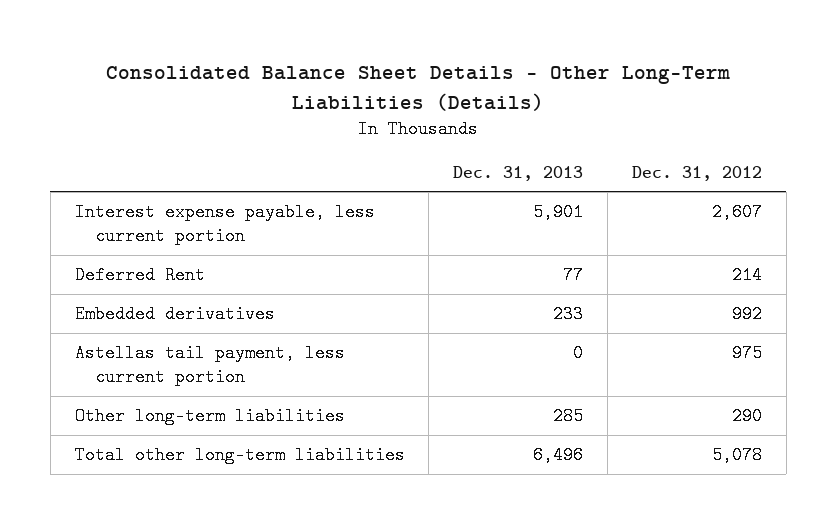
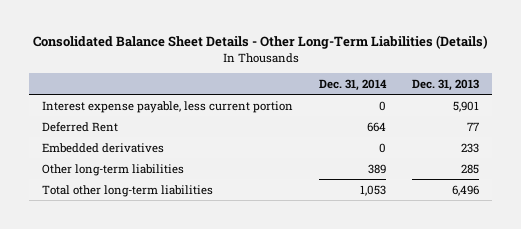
- | Dec. 31, 2013 | Dec. 31, 2012
+ | Dec. 31, 2014 | Dec. 31, 2013
- Astellas tail payment, less current portion | 0 | 975

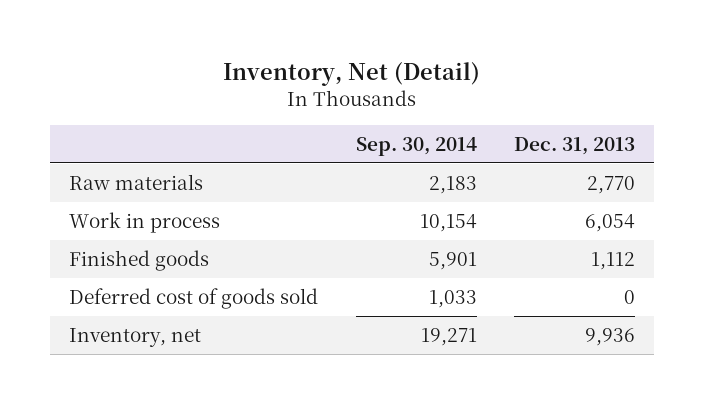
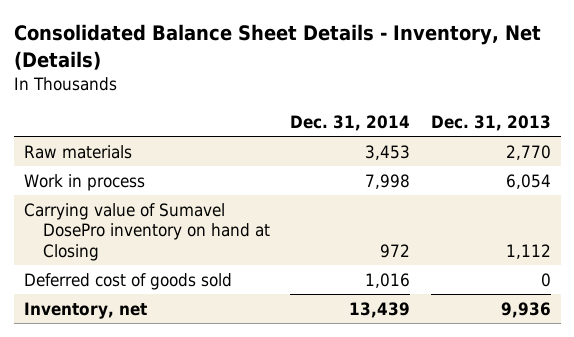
- Inventory, Net (Detail)
+ Consolidated Balance Sheet Details - Inventory, Net (Details)
- | Sep. 30, 2014 | Dec. 31, 2013
+ | Dec. 31, 2014 | Dec. 31, 2013
- Finished goods | 5,901 | 1,112
+ Carrying value of Sumavel DosePro inventory on hand at Closing | 972 | 1,112

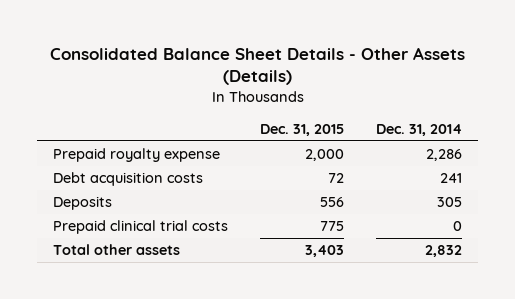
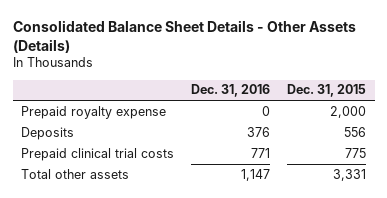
- | Dec. 31, 2015 | Dec. 31, 2014
+ | Dec. 31, 2016 | Dec. 31, 2015
- Debt acquisition costs | 72 | 241
- Total other assets | 3,403 | 2,832
+ Total other assets | 1,147 | 3,331

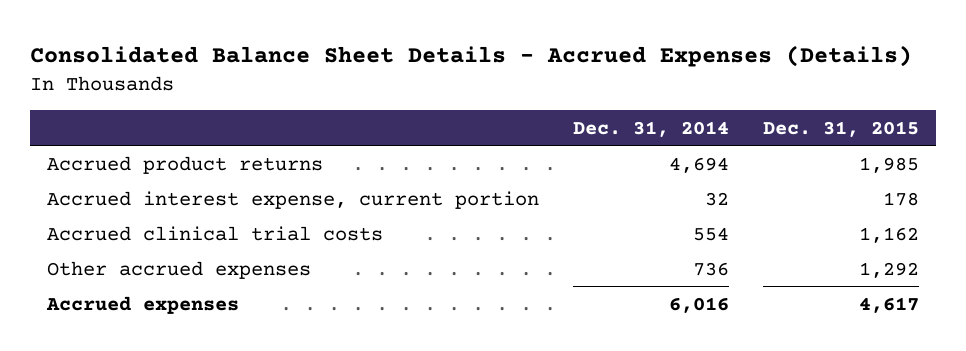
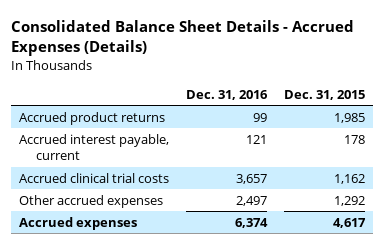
- | Dec. 31, 2014 | Dec. 31, 2015
+ | Dec. 31, 2016 | Dec. 31, 2015
- Accrued interest expense, current portion | 32 | 178
+ Accrued interest payable, current | 121 | 178

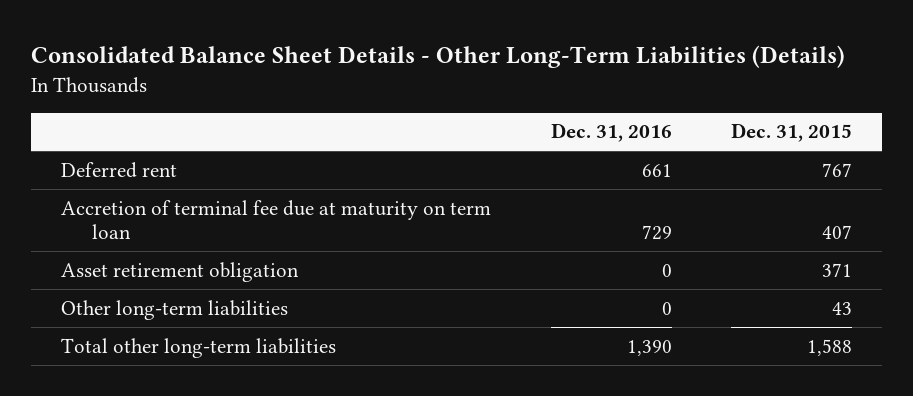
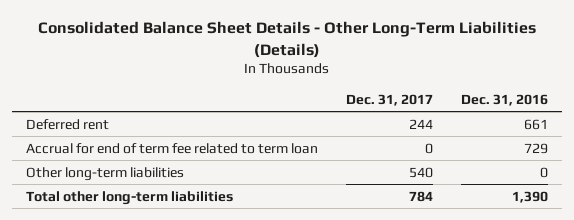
- | Dec. 31, 2016 | Dec. 31, 2015
+ | Dec. 31, 2017 | Dec. 31, 2016
- Accretion of terminal fee due at maturity on term loan | 729 | 407
- Asset retirement obligation | 0 | 371
+ Accrual for end of term fee related to term loan | 0 | 729

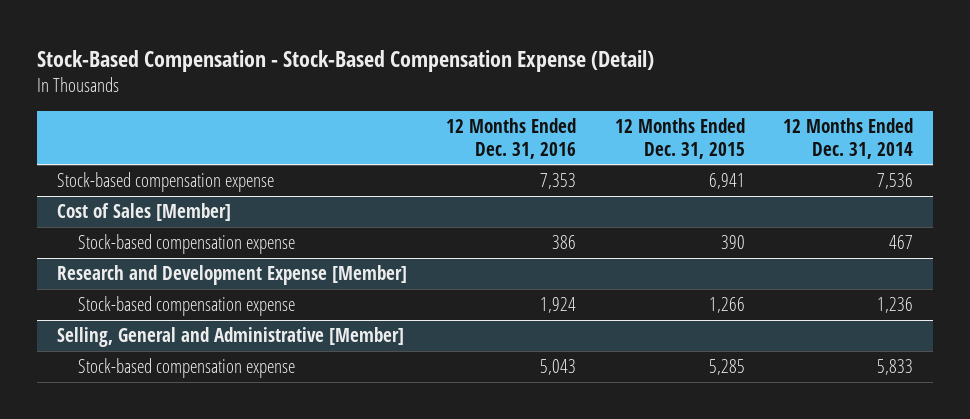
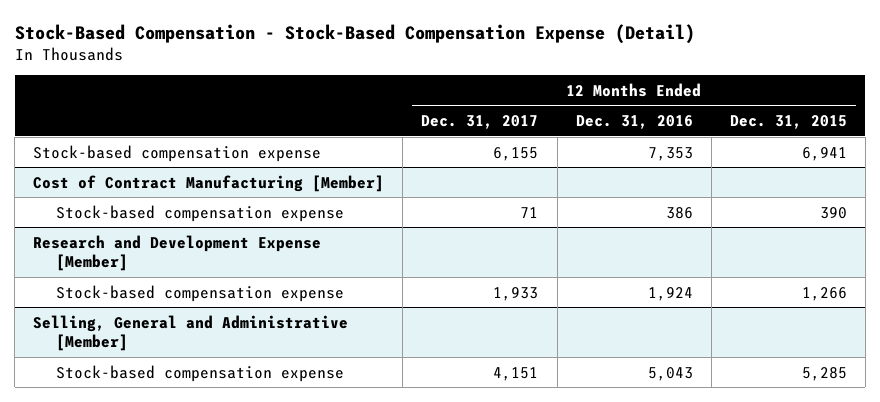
- | 12 Months Ended Dec. 31, 2016 | 12 Months Ended Dec. 31, 2015 | 12 Months Ended Dec. 31, 2014
+ | 12 Months Ended Dec. 31, 2017 | 12 Months Ended Dec. 31, 2016 | 12 Months Ended Dec. 31, 2015
- Cost of Sales [Member]
+ Cost of Contract Manufacturing [Member]

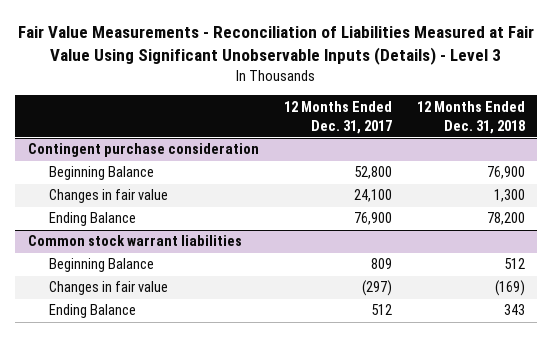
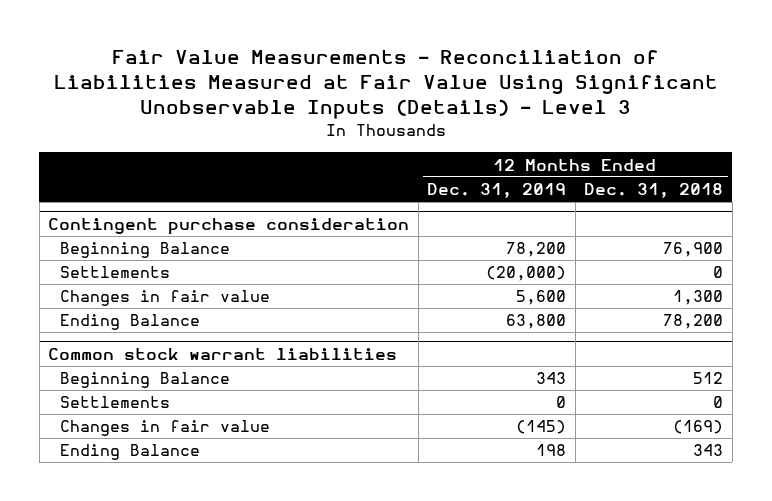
- | 12 Months Ended Dec. 31, 2017 | 12 Months Ended Dec. 31, 2018
+ | 12 Months Ended Dec. 31, 2019 | 12 Months Ended Dec. 31, 2018
@ Contingent purchase consideration
+ Settlements | (20,000) | 0
@ Common stock warrant liabilities
+ Settlements | 0 | 0

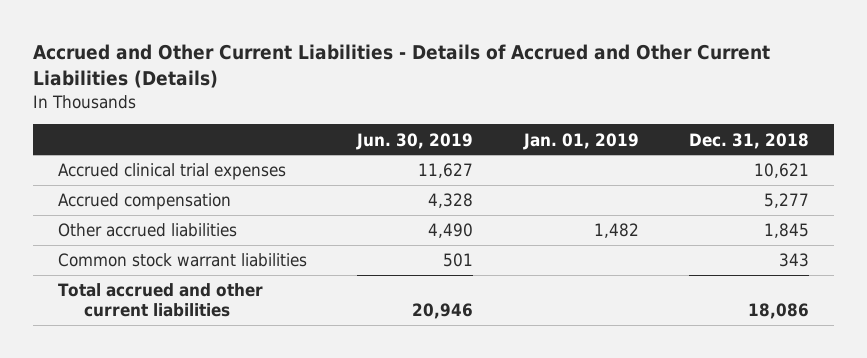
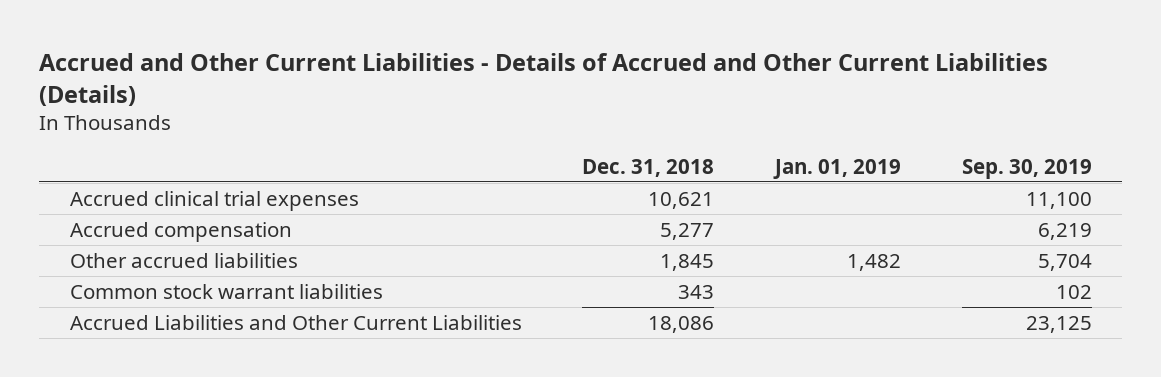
- | Jun. 30, 2019 | Jan. 01, 2019 | Dec. 31, 2018
+ | Dec. 31, 2018 | Jan. 01, 2019 | Sep. 30, 2019
- Total accrued and other current liabilities | 20,946 | | 18,086
+ Accrued Liabilities and Other Current Liabilities | 18,086 | | 23,125

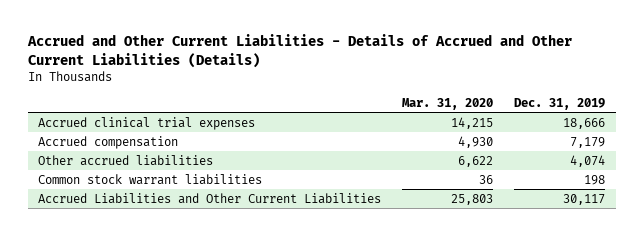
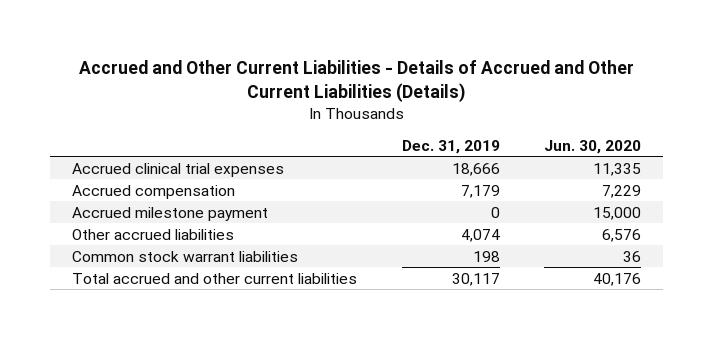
- | Mar. 31, 2020 | Dec. 31, 2019
+ | Dec. 31, 2019 | Jun. 30, 2020
+ Accrued milestone payment | 0 | 15,000
- Accrued Liabilities and Other Current Liabilities | 25,803 | 30,117
+ Total accrued and other current liabilities | 30,117 | 40,176

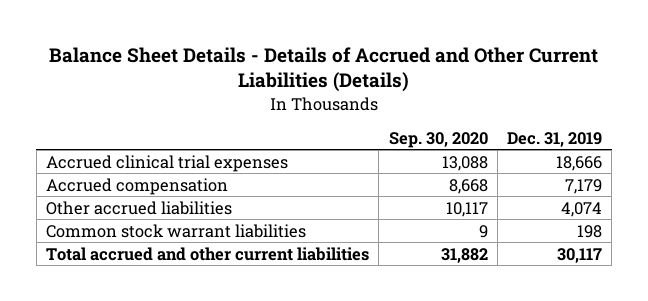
- Accrued and Other Current Liabilities - Details of Accrued and Other Current Liabilities (Details)
+ Balance Sheet Details - Details of Accrued and Other Current Liabilities (Details)
- | Dec. 31, 2019 | Jun. 30, 2020
+ | Sep. 30, 2020 | Dec. 31, 2019
- Accrued milestone payment | 0 | 15,000

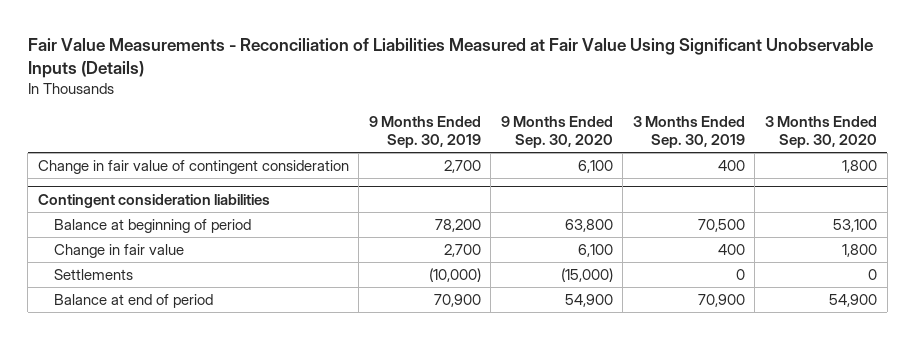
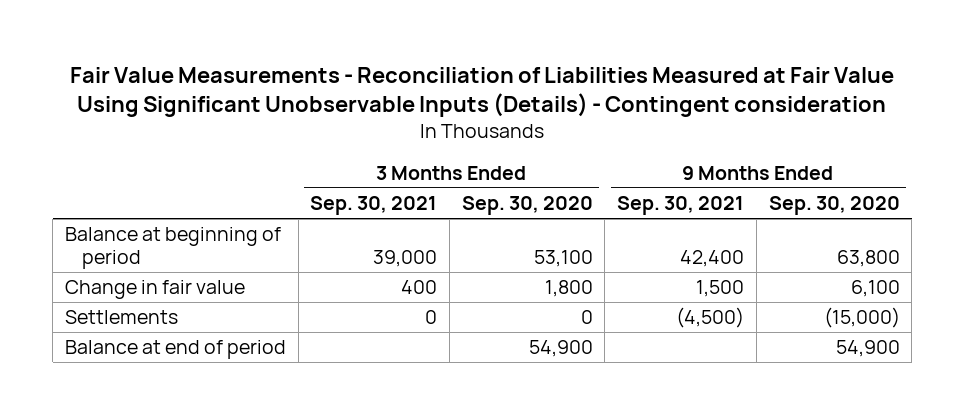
- Fair Value Measurements - Reconciliation of Liabilities Measured at Fair Value Using Significant Unobservable Inputs (Details)
+ Fair Value Measurements - Reconciliation of Liabilities Measured at Fair Value Using Significant Unobservable Inputs (Details) - Contingent consideration
- | 9 Months Ended Sep. 30, 2019 | 9 Months Ended Sep. 30, 2020 | 3 Months Ended Sep. 30, 2019 | 3 Months Ended Sep. 30, 2020
+ | 3 Months Ended Sep. 30, 2021 | 3 Months Ended Sep. 30, 2020 | 9 Months Ended Sep. 30, 2021 | 9 Months Ended Sep. 30, 2020
- Change in fair value of contingent consideration | 2,700 | 6,100 | 400 | 1,800
- Contingent consideration liabilities

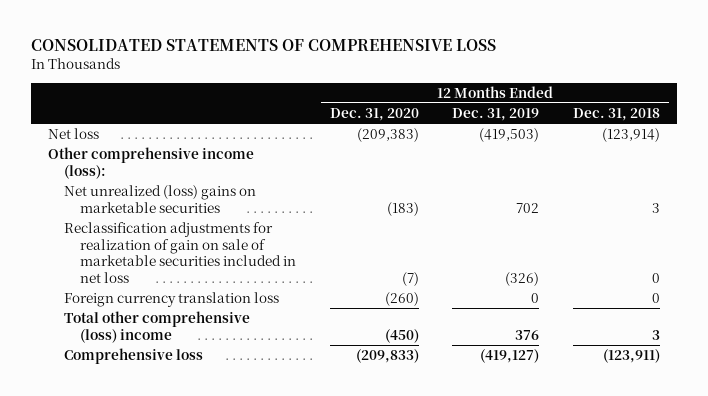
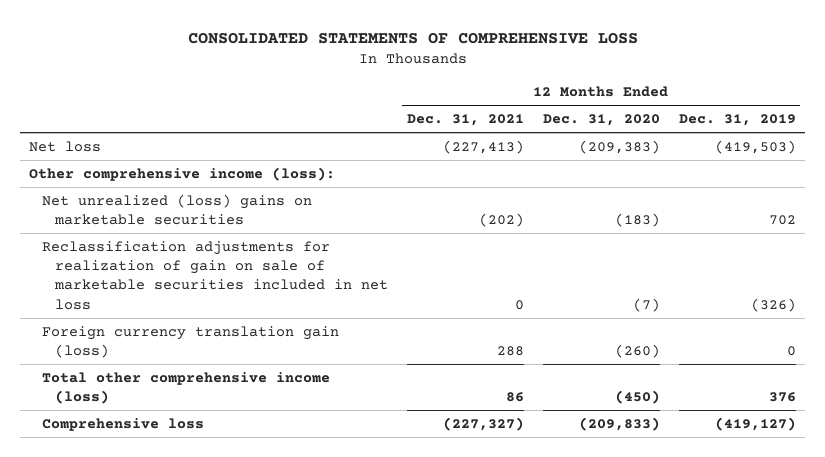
- | 12 Months Ended Dec. 31, 2020 | 12 Months Ended Dec. 31, 2019 | 12 Months Ended Dec. 31, 2018
+ | 12 Months Ended Dec. 31, 2021 | 12 Months Ended Dec. 31, 2020 | 12 Months Ended Dec. 31, 2019
- Foreign currency translation loss | (260) | 0 | 0
- Total other comprehensive (loss) income | (450) | 376 | 3
+ Foreign currency translation gain (loss) | 288 | (260) | 0
+ Total other comprehensive income (loss) | 86 | (450) | 376

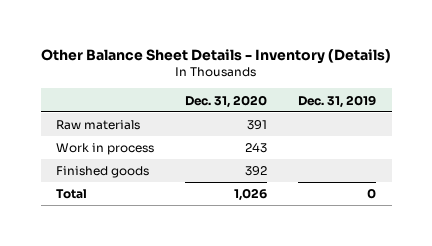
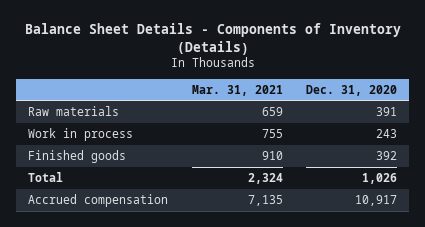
- Other Balance Sheet Details - Inventory (Details)
+ Balance Sheet Details - Components of Inventory (Details)
- | Dec. 31, 2020 | Dec. 31, 2019
+ | Mar. 31, 2021 | Dec. 31, 2020
+ Accrued compensation | 7,135 | 10,917

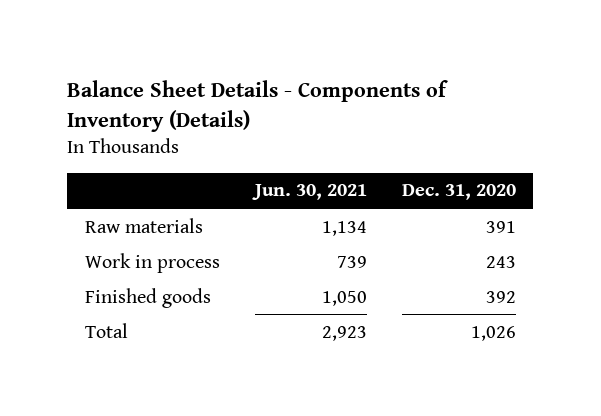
- | Mar. 31, 2021 | Dec. 31, 2020
+ | Jun. 30, 2021 | Dec. 31, 2020
- Accrued compensation | 7,135 | 10,917

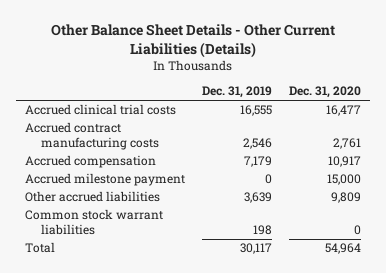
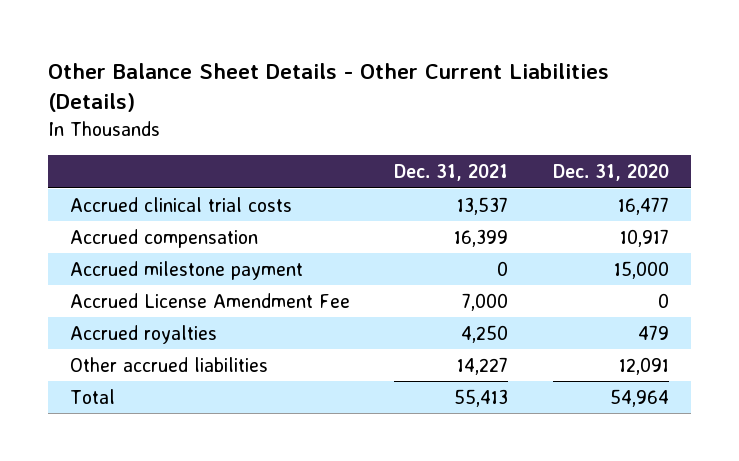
- | Dec. 31, 2019 | Dec. 31, 2020
+ | Dec. 31, 2021 | Dec. 31, 2020
- Accrued contract manufacturing costs | 2,546 | 2,761
- Other accrued liabilities | 3,639 | 9,809
- Common stock warrant liabilities | 198 | 0
+ Accrued License Amendment Fee | 7,000 | 0
+ Accrued royalties | 4,250 | 479
+ Other accrued liabilities | 14,227 | 12,091

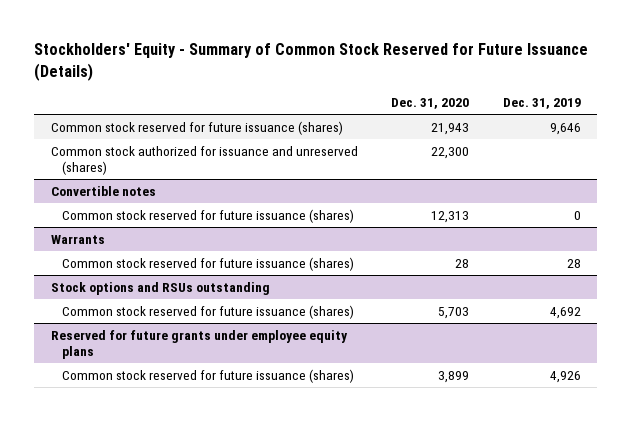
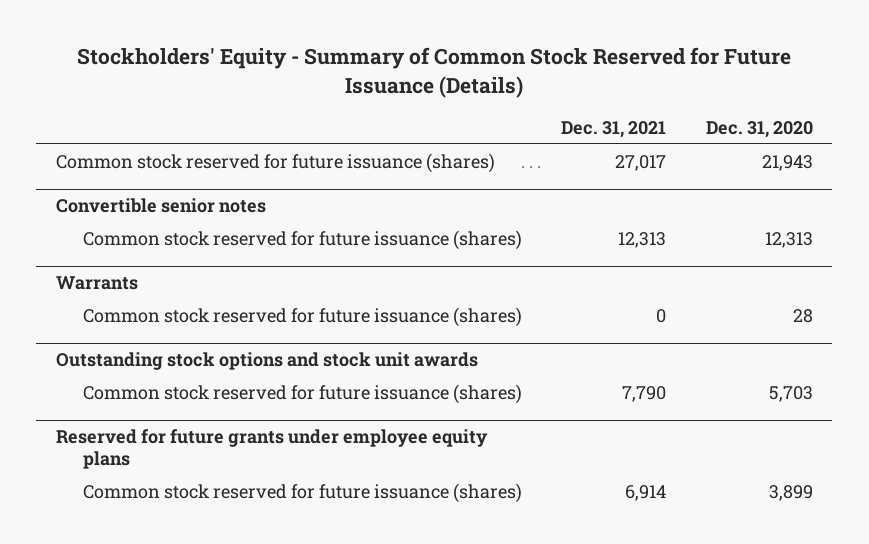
- | Dec. 31, 2020 | Dec. 31, 2019
+ | Dec. 31, 2021 | Dec. 31, 2020
- Common stock authorized for issuance and unreserved (shares) | 22,300 |
- Convertible notes
+ Convertible senior notes
- Stock options and RSUs outstanding
+ Outstanding stock options and stock unit awards

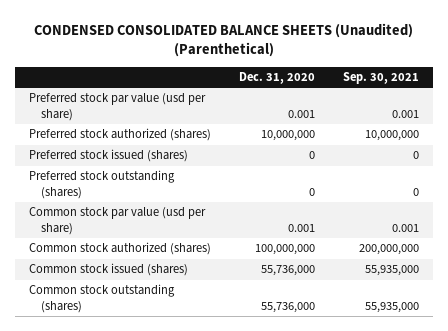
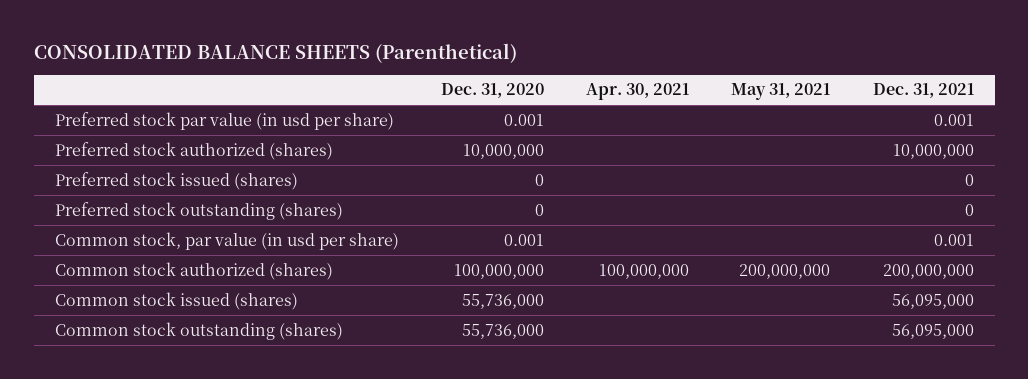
- CONDENSED CONSOLIDATED BALANCE SHEETS (Unaudited) (Parenthetical)
+ CONSOLIDATED BALANCE SHEETS (Parenthetical)
- | Dec. 31, 2020 | Sep. 30, 2021
+ | Dec. 31, 2020 | Apr. 30, 2021 | May 31, 2021 | Dec. 31, 2021
- Preferred stock par value (usd per share) | 0.001 | 0.001
+ Preferred stock par value (in usd per share) | 0.001 | | | 0.001
- Common stock par value (usd per share) | 0.001 | 0.001
+ Common stock, par value (in usd per share) | 0.001 | | | 0.001

